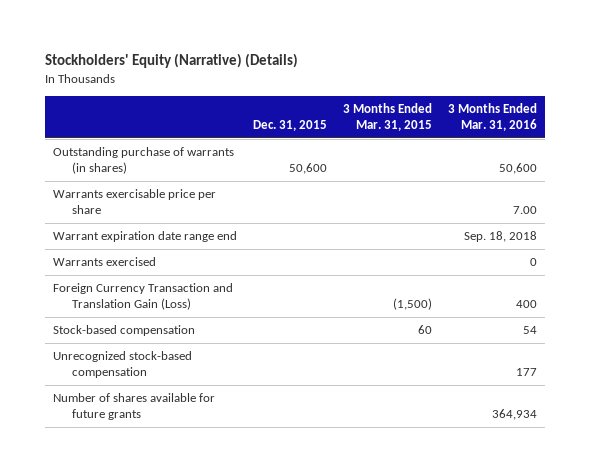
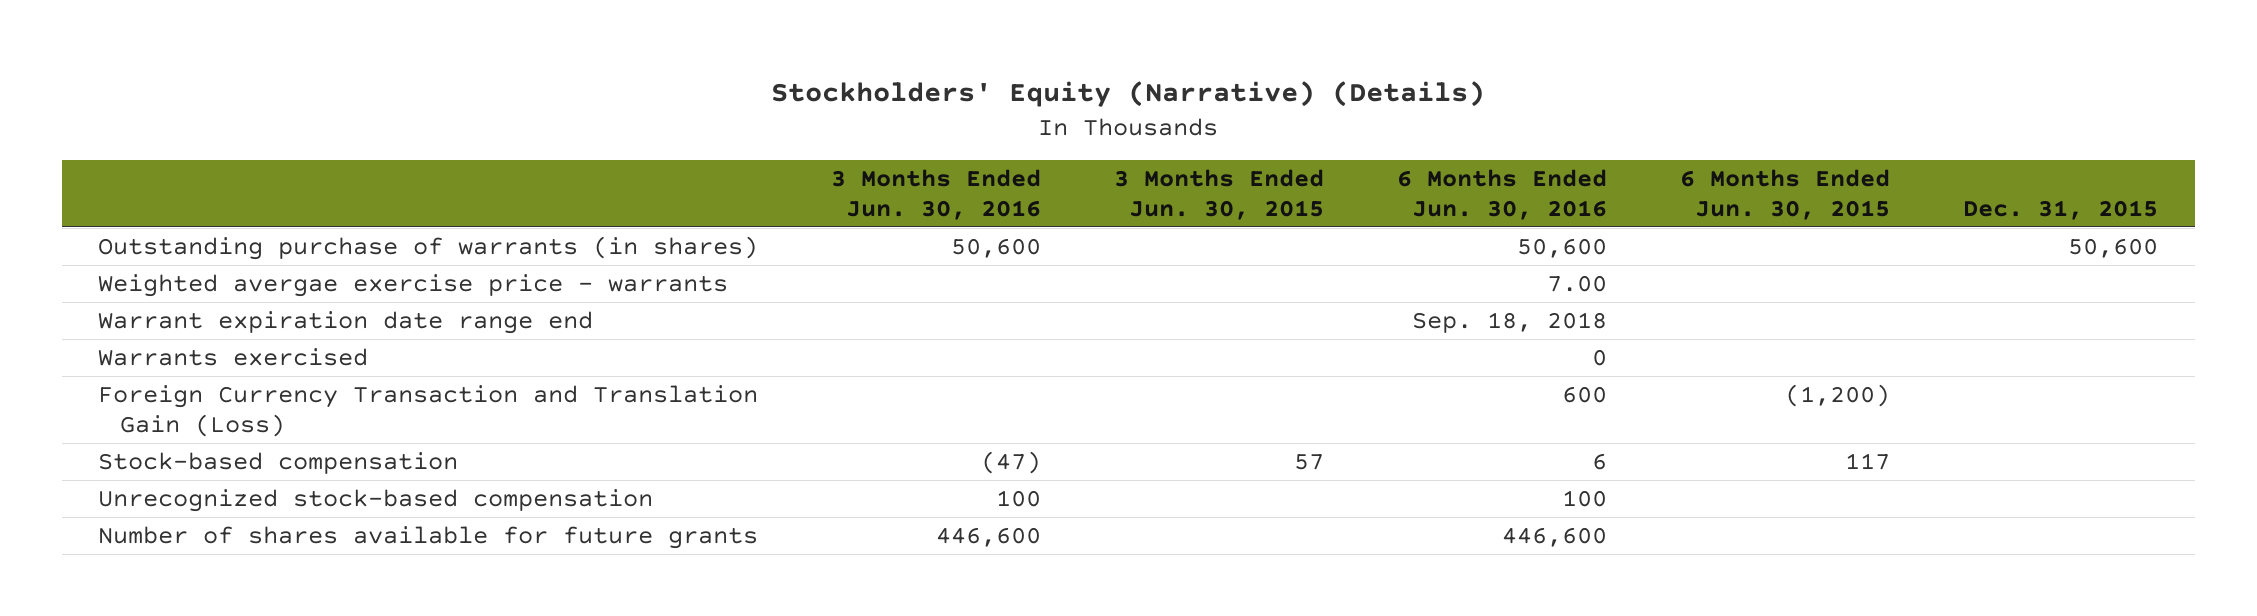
- | Dec. 31, 2015 | 3 Months Ended Mar. 31, 2015 | 3 Months Ended Mar. 31, 2016
+ | 3 Months Ended Jun. 30, 2016 | 3 Months Ended Jun. 30, 2015 | 6 Months Ended Jun. 30, 2016 | 6 Months Ended Jun. 30, 2015 | Dec. 31, 2015
- Warrants exercisable price per share | | | 7.00
+ Weighted avergae exercise price - warrants | | | 7.00 | |

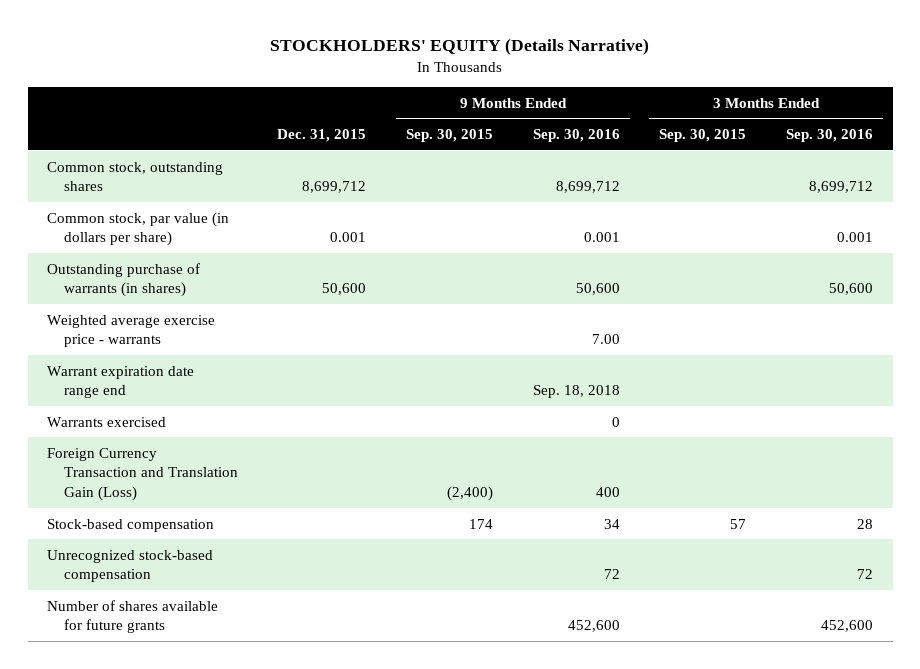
- Stockholders' Equity (Narrative) (Details)
+ STOCKHOLDERS' EQUITY (Details Narrative)
- | 3 Months Ended Jun. 30, 2016 | 3 Months Ended Jun. 30, 2015 | 6 Months Ended Jun. 30, 2016 | 6 Months Ended Jun. 30, 2015 | Dec. 31, 2015
+ | Dec. 31, 2015 | 9 Months Ended Sep. 30, 2015 | 9 Months Ended Sep. 30, 2016 | 3 Months Ended Sep. 30, 2015 | 3 Months Ended Sep. 30, 2016
+ Common stock, outstanding shares | 8,699,712 | | 8,699,712 | | 8,699,712
+ Common stock, par value (in dollars per share) | 0.001 | | 0.001 | | 0.001
- Weighted avergae exercise price - warrants | | | 7.00 | |
+ Weighted average exercise price - warrants | | | 7.00 | |

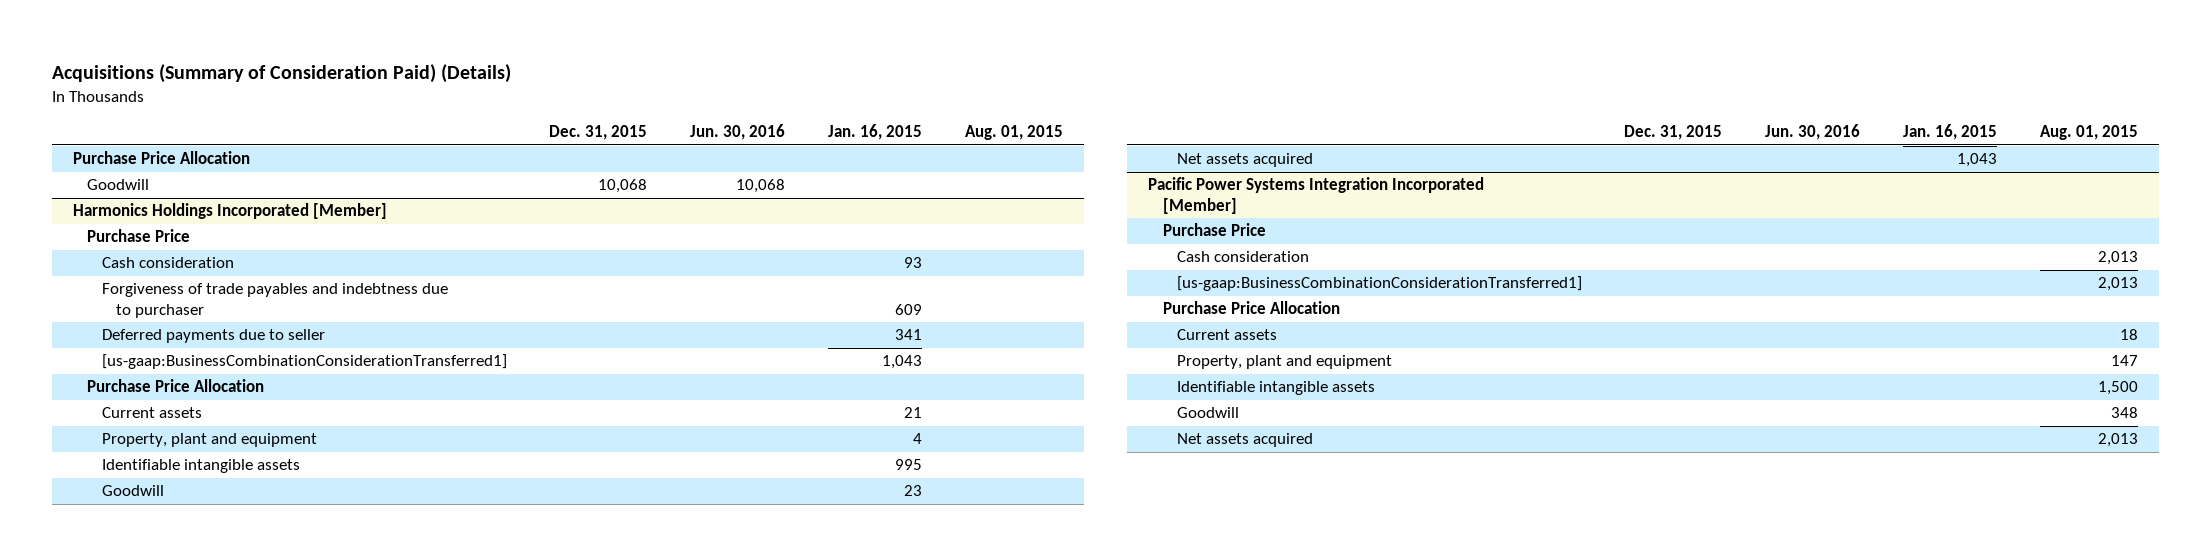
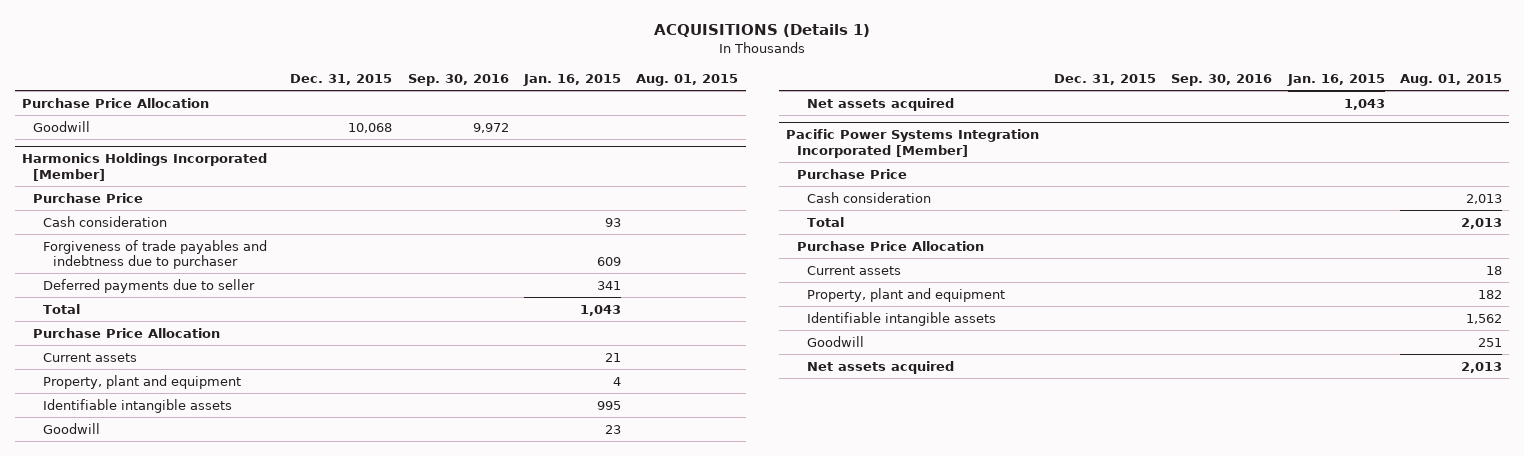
- Acquisitions (Summary of Consideration Paid) (Details)
+ ACQUISITIONS (Details 1)
- | Dec. 31, 2015 | Jun. 30, 2016 | Jan. 16, 2015 | Aug. 01, 2015
+ | Dec. 31, 2015 | Sep. 30, 2016 | Jan. 16, 2015 | Aug. 01, 2015
@ Harmonics Holdings Incorporated [Member]
- [us-gaap:BusinessCombinationConsiderationTransferred1] | | | 1,043 |
+ Total | | | 1,043 |
@ Pacific Power Systems Integration Incorporated [Member]
- [us-gaap:BusinessCombinationConsiderationTransferred1] | | | | 2,013
+ Total | | | | 2,013
- Property, plant and equipment | | | | 147
- Identifiable intangible assets | | | | 1,500
- Goodwill | | | | 348
+ Property, plant and equipment | | | | 182
+ Identifiable intangible assets | | | | 1,562
+ Goodwill | | | | 251

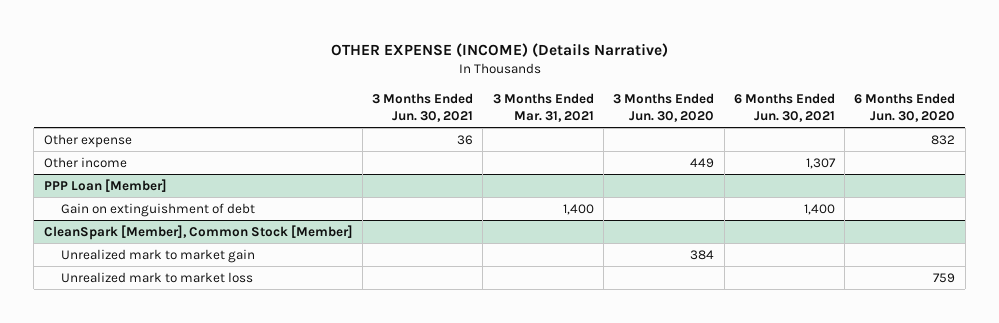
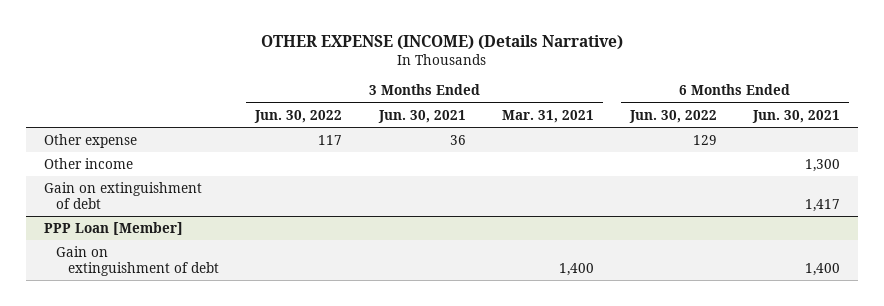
- | 3 Months Ended Jun. 30, 2021 | 3 Months Ended Mar. 31, 2021 | 3 Months Ended Jun. 30, 2020 | 6 Months Ended Jun. 30, 2021 | 6 Months Ended Jun. 30, 2020
+ | 3 Months Ended Jun. 30, 2022 | 3 Months Ended Jun. 30, 2021 | 3 Months Ended Mar. 31, 2021 | 6 Months Ended Jun. 30, 2022 | 6 Months Ended Jun. 30, 2021
- Other income | | | 449 | 1,307 |
+ Other income | | | | | 1,300
+ Gain on extinguishment of debt | | | | | 1,417
- CleanSpark [Member], Common Stock [Member]
- Unrealized mark to market gain | | | 384 | |
- Unrealized mark to market loss | | | | | 759

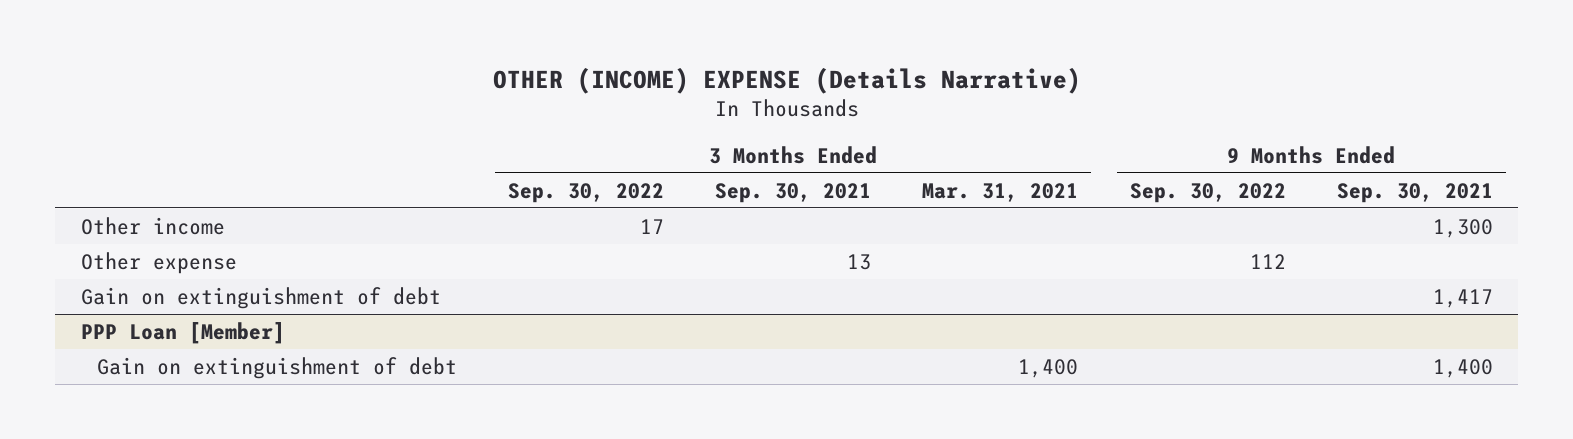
- OTHER EXPENSE (INCOME) (Details Narrative)
+ OTHER (INCOME) EXPENSE (Details Narrative)
- | 3 Months Ended Jun. 30, 2022 | 3 Months Ended Jun. 30, 2021 | 3 Months Ended Mar. 31, 2021 | 6 Months Ended Jun. 30, 2022 | 6 Months Ended Jun. 30, 2021
+ | 3 Months Ended Sep. 30, 2022 | 3 Months Ended Sep. 30, 2021 | 3 Months Ended Mar. 31, 2021 | 9 Months Ended Sep. 30, 2022 | 9 Months Ended Sep. 30, 2021
moved down: Other expense | | 13 | | 112 |

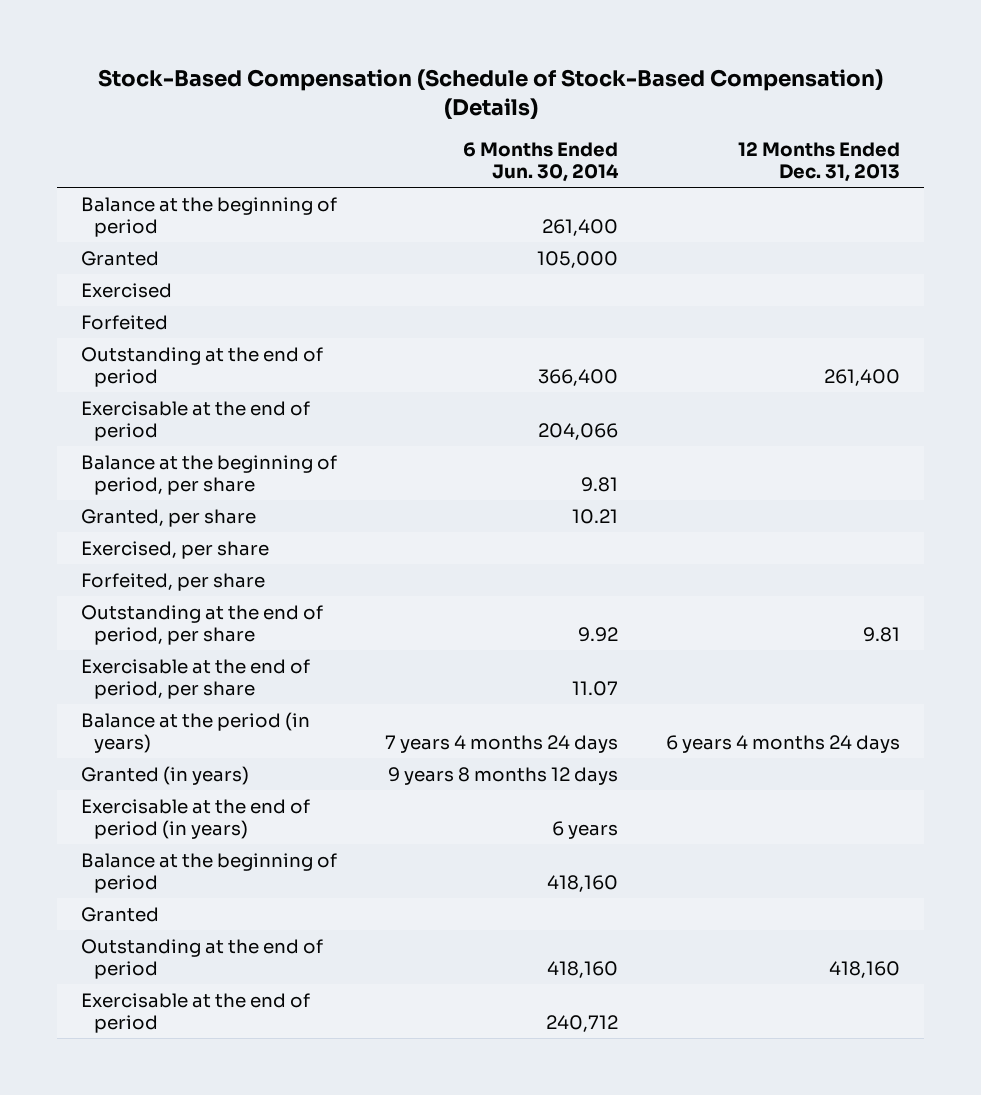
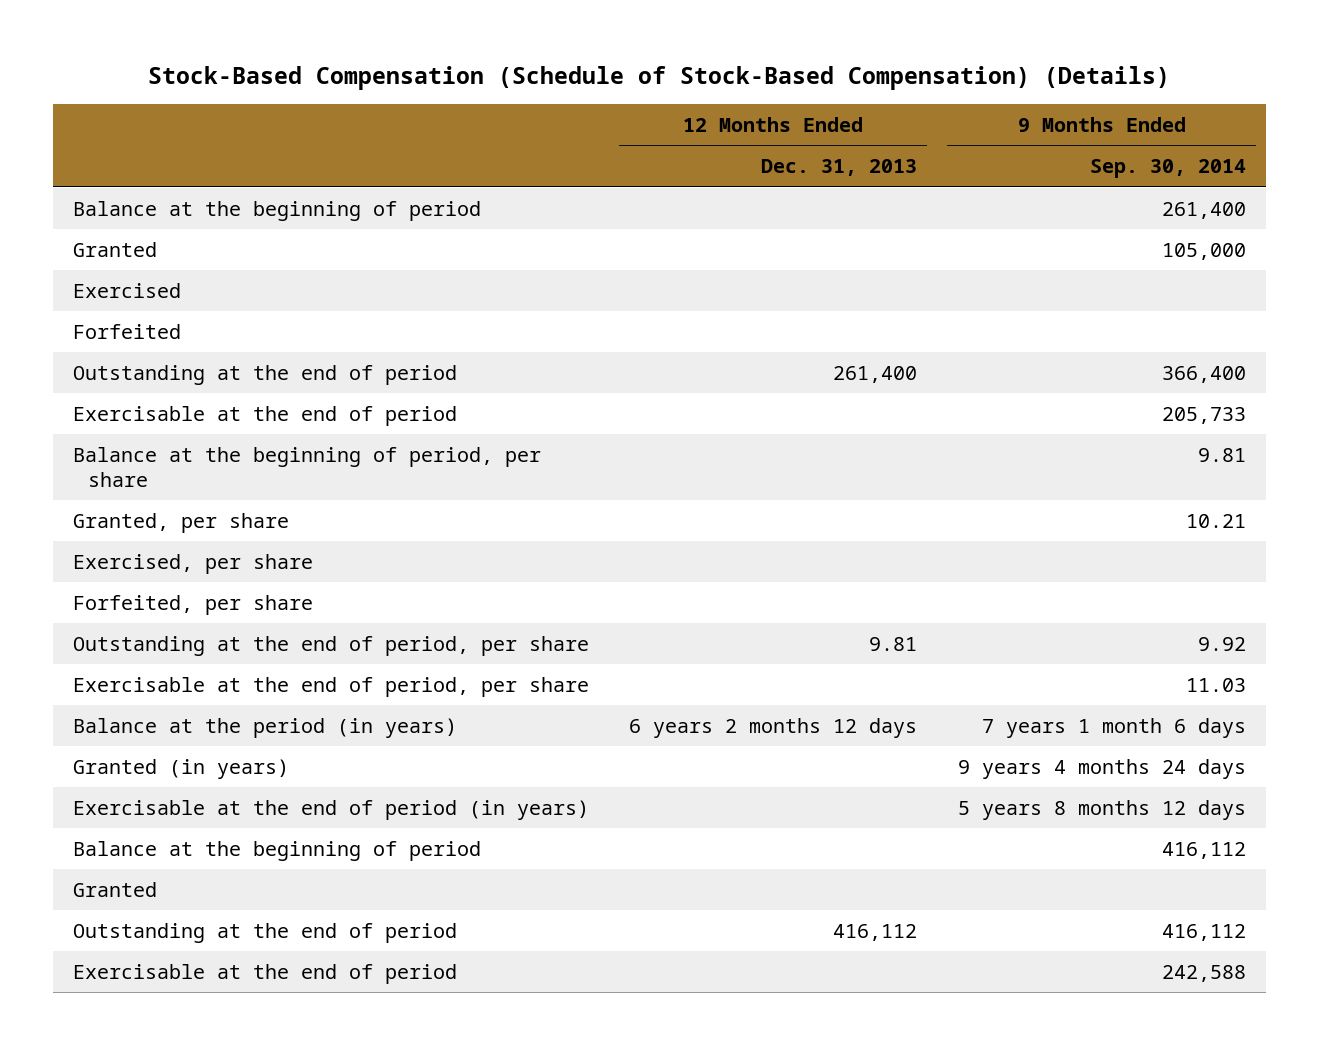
- | 6 Months Ended Jun. 30, 2014 | 12 Months Ended Dec. 31, 2013
+ | 12 Months Ended Dec. 31, 2013 | 9 Months Ended Sep. 30, 2014
- Balance at the period (in years) | 7 years 4 months 24 days | 6 years 4 months 24 days
+ Balance at the period (in years) | 6 years 2 months 12 days | 7 years 1 month 6 days
- Outstanding at the end of period | 418,160 | 418,160
+ Outstanding at the end of period | 416,112 | 416,112

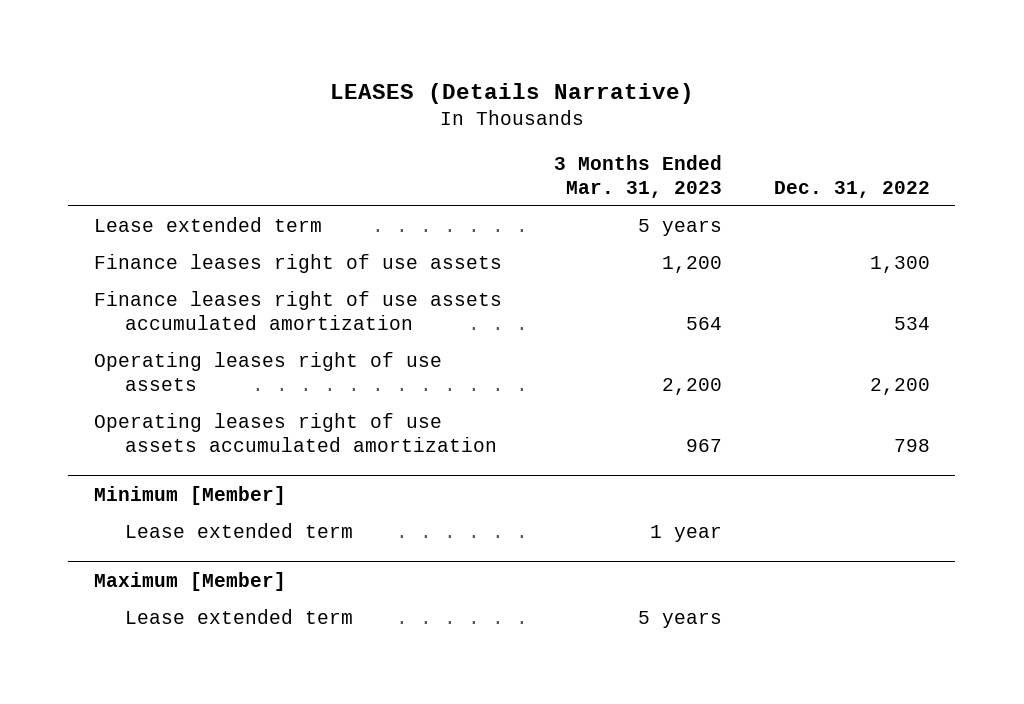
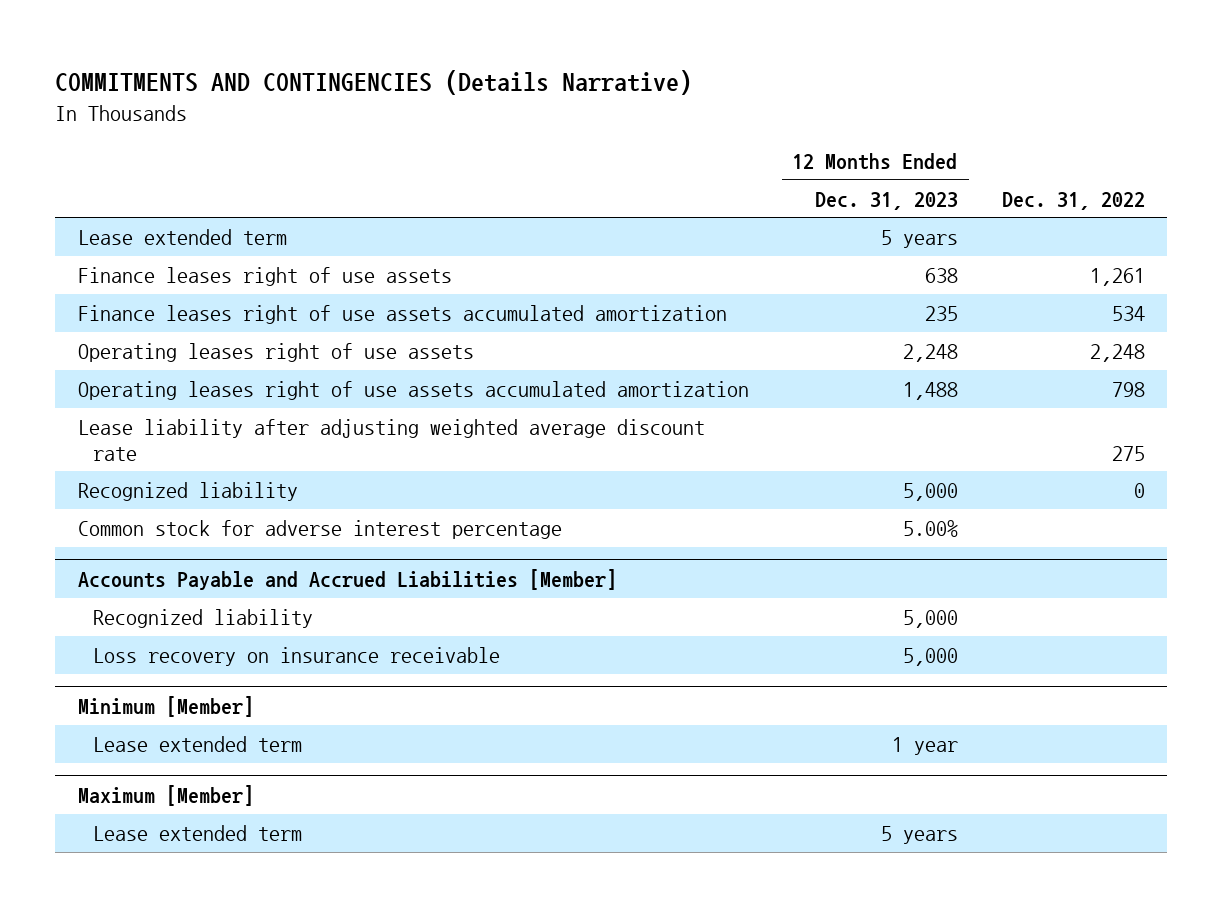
- LEASES (Details Narrative)
+ COMMITMENTS AND CONTINGENCIES (Details Narrative)
- | 3 Months Ended Mar. 31, 2023 | Dec. 31, 2022
+ | 12 Months Ended Dec. 31, 2023 | Dec. 31, 2022
- Finance leases right of use assets | 1,200 | 1,300
+ Finance leases right of use assets | 638 | 1,261
- Operating leases right of use assets | 2,200 | 2,200
+ Operating leases right of use assets | 2,248 | 2,248
+ Lease liability after adjusting weighted average discount rate | | 275
+ Recognized liability | 5,000 | 0
+ Common stock for adverse interest percentage | 5.00% |
+ Accounts Payable and Accrued Liabilities [Member]
+ Recognized liability | 5,000 |
+ Loss recovery on insurance receivable | 5,000 |

